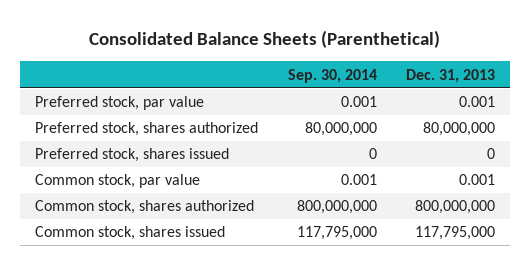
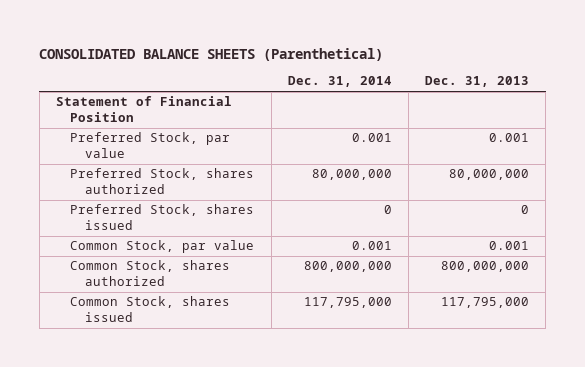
- Consolidated Balance Sheets (Parenthetical)
+ CONSOLIDATED BALANCE SHEETS (Parenthetical)
- | Sep. 30, 2014 | Dec. 31, 2013
+ | Dec. 31, 2014 | Dec. 31, 2013
- Preferred stock, par value | 0.001 | 0.001
- Preferred stock, shares authorized | 80,000,000 | 80,000,000
- Preferred stock, shares issued | 0 | 0
- Common stock, par value | 0.001 | 0.001
- Common stock, shares authorized | 800,000,000 | 800,000,000
- Common stock, shares issued | 117,795,000 | 117,795,000
+ Statement of Financial Position
+ Preferred Stock, par value | 0.001 | 0.001
+ Preferred Stock, shares authorized | 80,000,000 | 80,000,000
+ Preferred Stock, shares issued | 0 | 0
+ Common Stock, par value | 0.001 | 0.001
+ Common Stock, shares authorized | 800,000,000 | 800,000,000
+ Common Stock, shares issued | 117,795,000 | 117,795,000

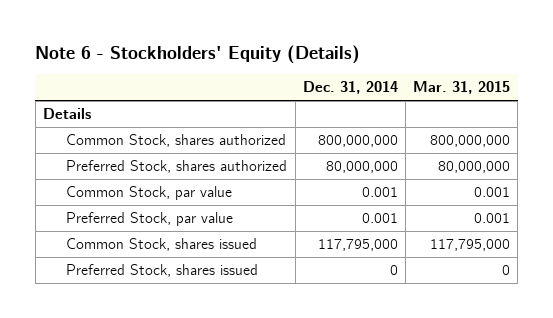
- CONSOLIDATED BALANCE SHEETS (Parenthetical)
+ Note 6 - Stockholders' Equity (Details)
- | Dec. 31, 2014 | Dec. 31, 2013
+ | Dec. 31, 2014 | Mar. 31, 2015
- Statement of Financial Position
+ Details
moved up: Common Stock, shares authorized | 800,000,000 | 800,000,000
moved down: Preferred Stock, par value | 0.001 | 0.001
moved down: Preferred Stock, shares issued | 0 | 0

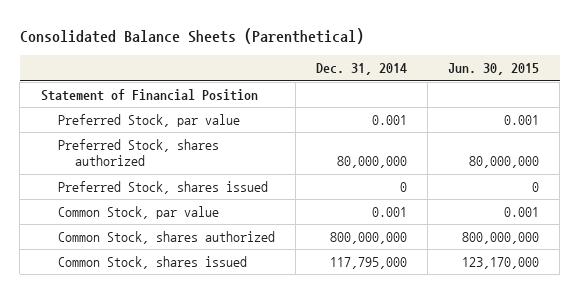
- Note 6 - Stockholders' Equity (Details)
+ Consolidated Balance Sheets (Parenthetical)
- | Dec. 31, 2014 | Mar. 31, 2015
+ | Dec. 31, 2014 | Jun. 30, 2015
- Details
+ Statement of Financial Position
moved up: Preferred Stock, par value | 0.001 | 0.001
moved up: Preferred Stock, shares issued | 0 | 0
moved down: Common Stock, shares authorized | 800,000,000 | 800,000,000

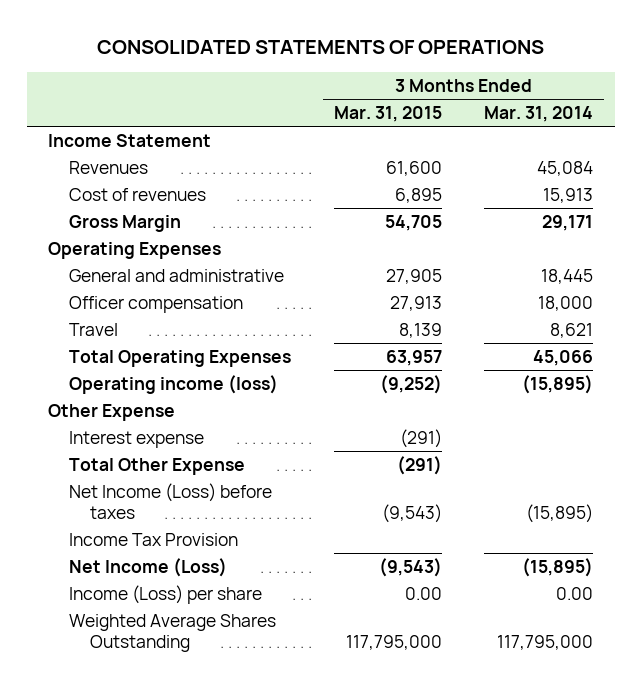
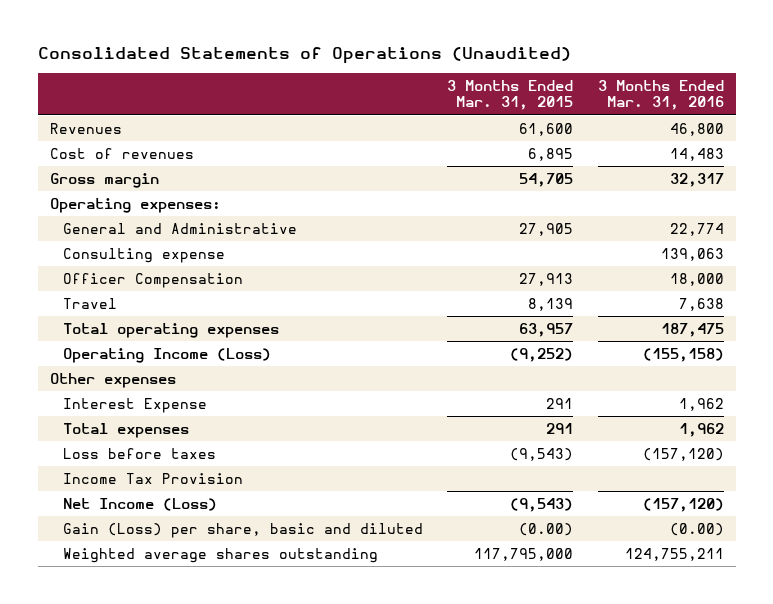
- CONSOLIDATED STATEMENTS OF OPERATIONS
+ Consolidated Statements of Operations (Unaudited)
- | 3 Months Ended Mar. 31, 2015 | 3 Months Ended Mar. 31, 2014
+ | 3 Months Ended Mar. 31, 2015 | 3 Months Ended Mar. 31, 2016
- Income Statement
- Gross Margin | 54,705 | 29,171
- Operating Expenses
- General and administrative | 27,905 | 18,445
- Officer compensation | 27,913 | 18,000
+ Gross margin | 54,705 | 32,317
+ Operating expenses:
+ General and Administrative | 27,905 | 22,774
+ Consulting expense | | 139,063
+ Officer Compensation | 27,913 | 18,000
- Total Operating Expenses | 63,957 | 45,066
- Operating income (loss) | (9,252) | (15,895)
- Other Expense
- Interest expense | (291) |
- Total Other Expense | (291) |
- Net Income (Loss) before taxes | (9,543) | (15,895)
+ Total operating expenses | 63,957 | 187,475
+ Operating Income (Loss) | (9,252) | (155,158)
+ Other expenses
+ Interest Expense | 291 | 1,962
+ Total expenses | 291 | 1,962
+ Loss before taxes | (9,543) | (157,120)
- Income (Loss) per share | 0.00 | 0.00
- Weighted Average Shares Outstanding | 117,795,000 | 117,795,000
+ Gain (Loss) per share, basic and diluted | (0.00) | (0.00)
+ Weighted average shares outstanding | 117,795,000 | 124,755,211

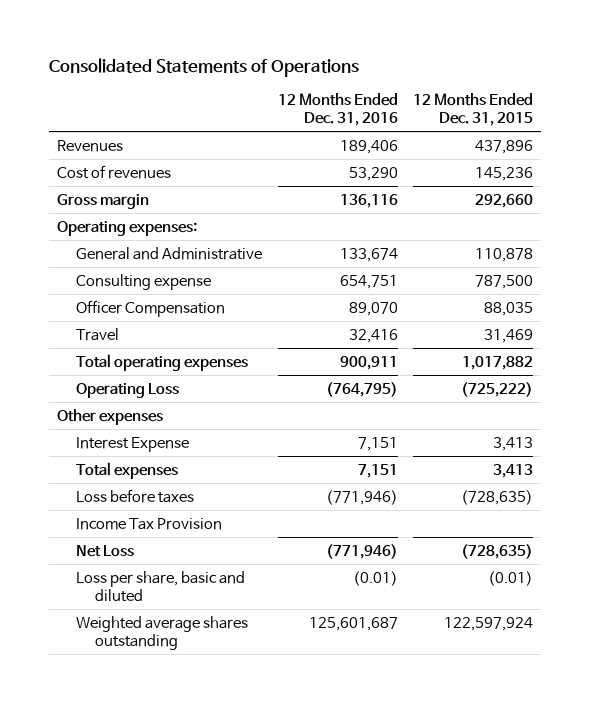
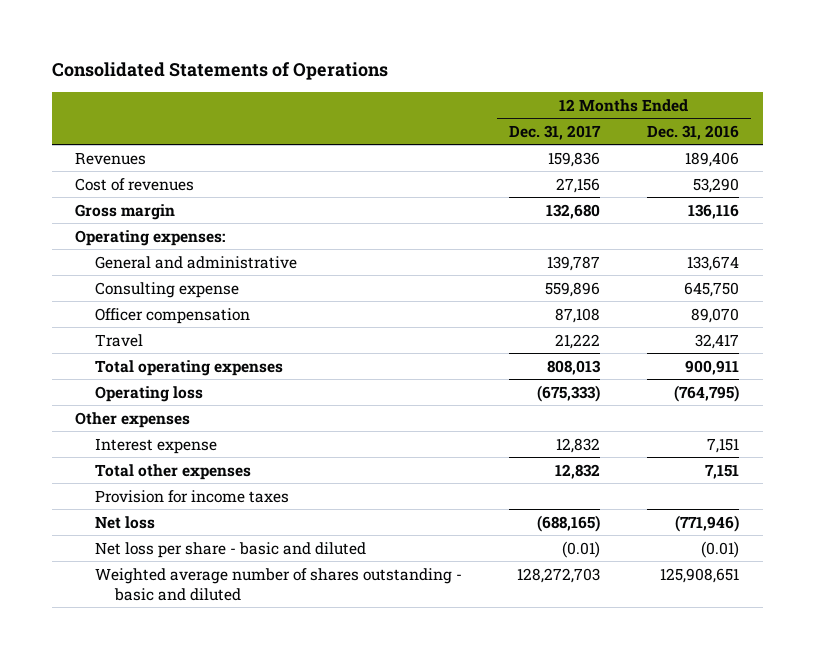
- | 12 Months Ended Dec. 31, 2016 | 12 Months Ended Dec. 31, 2015
+ | 12 Months Ended Dec. 31, 2017 | 12 Months Ended Dec. 31, 2016
- General and Administrative | 133,674 | 110,878
- Consulting expense | 654,751 | 787,500
- Officer Compensation | 89,070 | 88,035
- Travel | 32,416 | 31,469
+ General and administrative | 139,787 | 133,674
+ Consulting expense | 559,896 | 645,750
+ Officer compensation | 87,108 | 89,070
+ Travel | 21,222 | 32,417
- Operating Loss | (764,795) | (725,222)
+ Operating loss | (675,333) | (764,795)
- Interest Expense | 7,151 | 3,413
- Total expenses | 7,151 | 3,413
- Loss before taxes | (771,946) | (728,635)
- Income Tax Provision
- Net Loss | (771,946) | (728,635)
- Loss per share, basic and diluted | (0.01) | (0.01)
- Weighted average shares outstanding | 125,601,687 | 122,597,924
+ Interest expense | 12,832 | 7,151
+ Total other expenses | 12,832 | 7,151
+ Provision for income taxes
+ Net loss | (688,165) | (771,946)
+ Net loss per share - basic and diluted | (0.01) | (0.01)
+ Weighted average number of shares outstanding - basic and diluted | 128,272,703 | 125,908,651

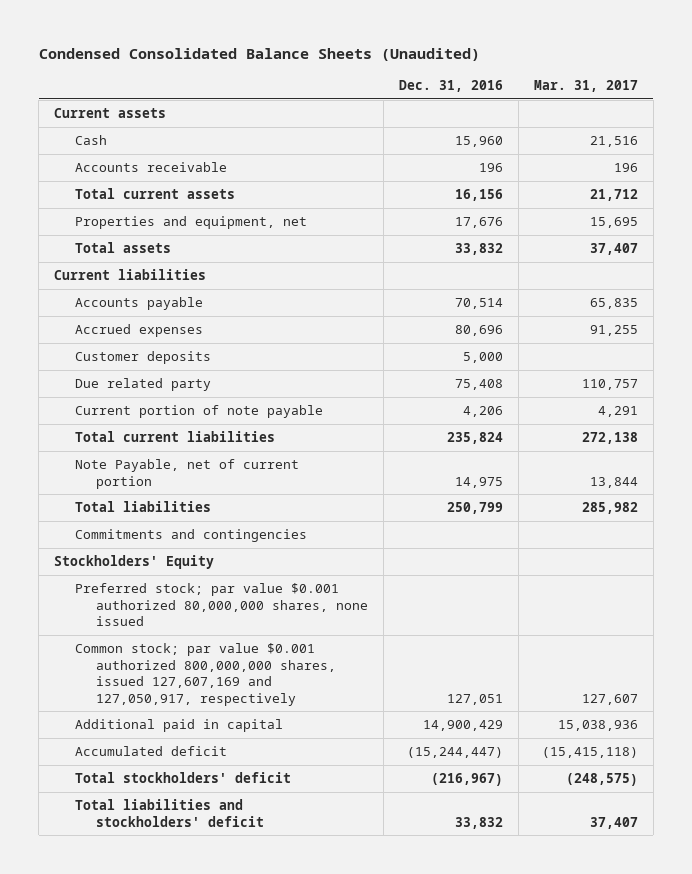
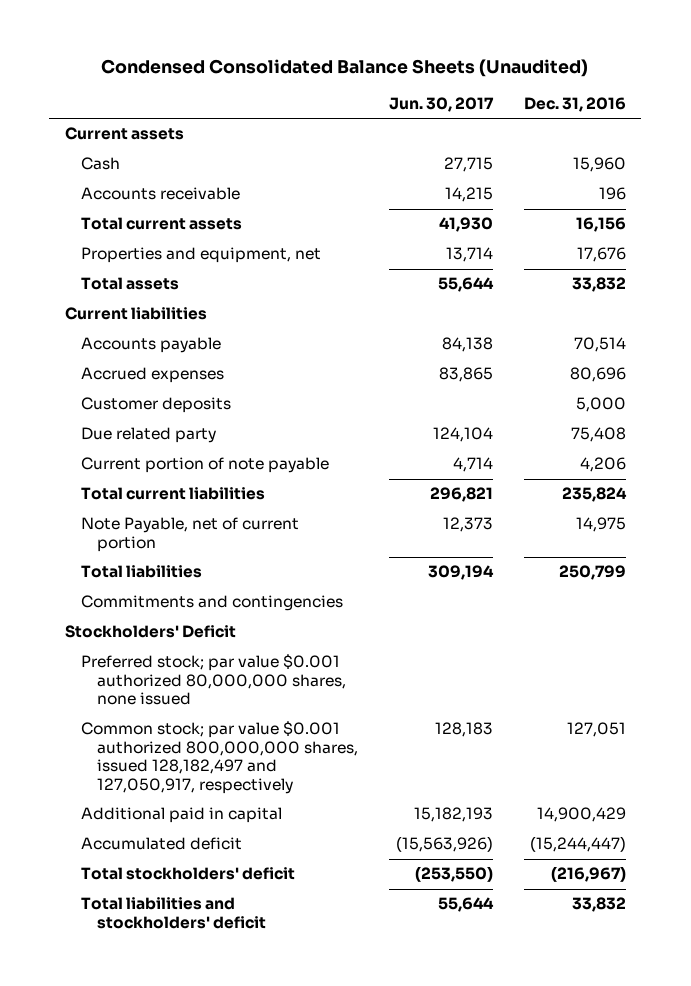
- | Dec. 31, 2016 | Mar. 31, 2017
+ | Jun. 30, 2017 | Dec. 31, 2016
- Stockholders' Equity
+ Stockholders' Deficit
- Common stock; par value $0.001 authorized 800,000,000 shares, issued 127,607,169 and 127,050,917, respectively | 127,051 | 127,607
+ Common stock; par value $0.001 authorized 800,000,000 shares, issued 128,182,497 and 127,050,917, respectively | 128,183 | 127,051

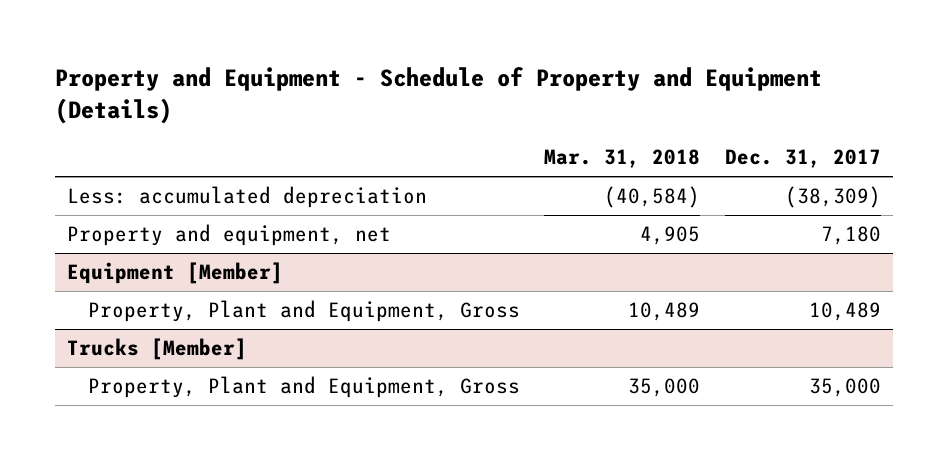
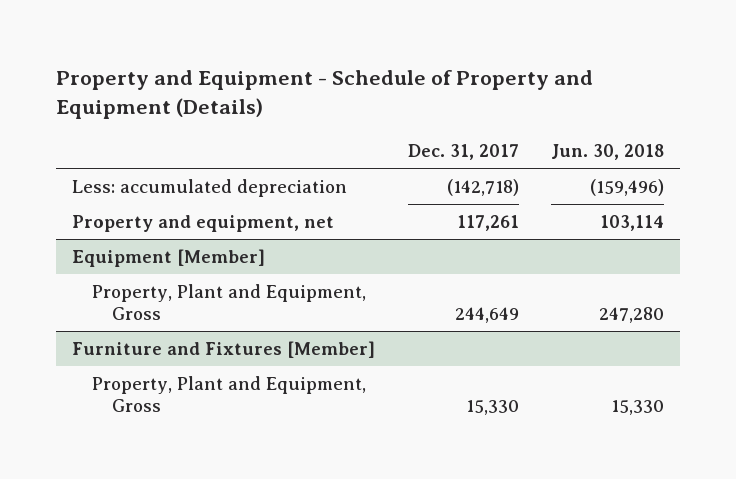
- | Mar. 31, 2018 | Dec. 31, 2017
+ | Dec. 31, 2017 | Jun. 30, 2018
- Less: accumulated depreciation | (40,584) | (38,309)
- Property and equipment, net | 4,905 | 7,180
+ Less: accumulated depreciation | (142,718) | (159,496)
+ Property and equipment, net | 117,261 | 103,114
@ Equipment [Member]
- Property, Plant and Equipment, Gross | 10,489 | 10,489
- Trucks [Member]
- Property, Plant and Equipment, Gross | 35,000 | 35,000
@ Equipment [Member]
+ Property, Plant and Equipment, Gross | 244,649 | 247,280
+ Furniture and Fixtures [Member]
+ Property, Plant and Equipment, Gross | 15,330 | 15,330

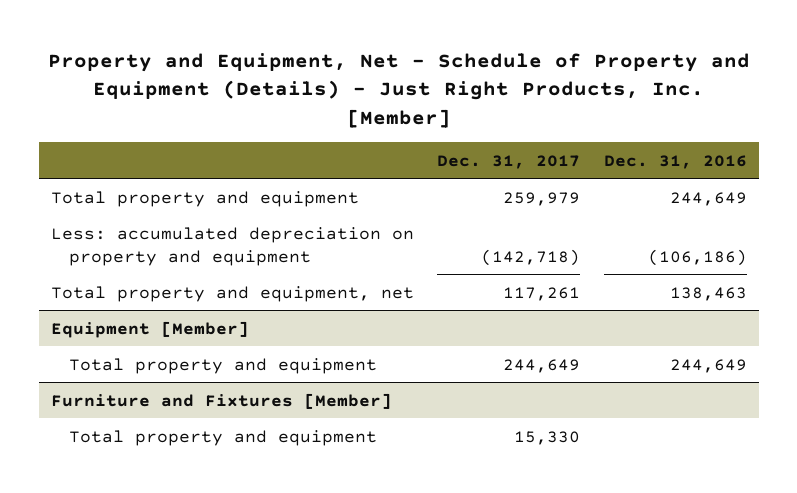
- Property and Equipment - Schedule of Property and Equipment (Details)
+ Property and Equipment, Net - Schedule of Property and Equipment (Details) - Just Right Products, Inc. [Member]
- | Dec. 31, 2017 | Jun. 30, 2018
+ | Dec. 31, 2017 | Dec. 31, 2016
- Less: accumulated depreciation | (142,718) | (159,496)
- Property and equipment, net | 117,261 | 103,114
+ Total property and equipment | 259,979 | 244,649
+ Less: accumulated depreciation on property and equipment | (142,718) | (106,186)
+ Total property and equipment, net | 117,261 | 138,463
@ Equipment [Member]
- Property, Plant and Equipment, Gross | 244,649 | 247,280
+ Total property and equipment | 244,649 | 244,649
@ Furniture and Fixtures [Member]
- Property, Plant and Equipment, Gross | 15,330 | 15,330
+ Total property and equipment | 15,330 |

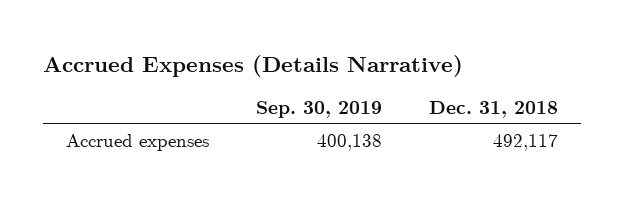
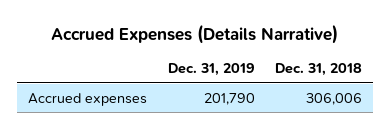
- | Sep. 30, 2019 | Dec. 31, 2018
+ | Dec. 31, 2019 | Dec. 31, 2018
- Accrued expenses | 400,138 | 492,117
+ Accrued expenses | 201,790 | 306,006

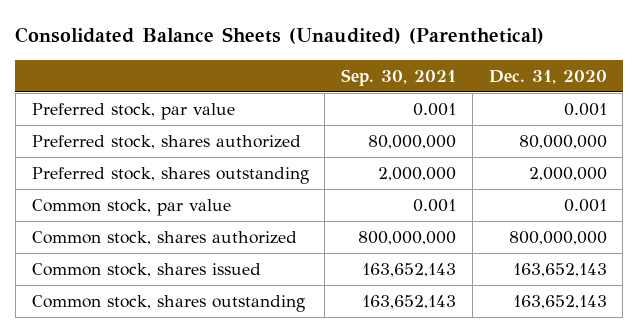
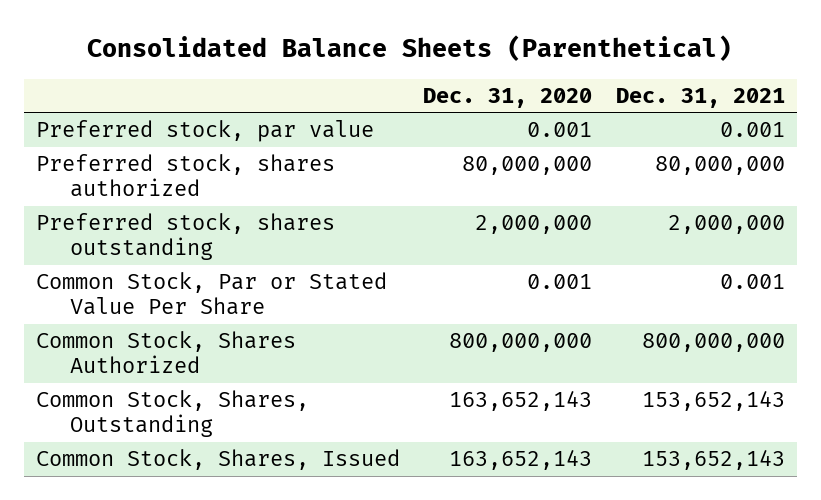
- Consolidated Balance Sheets (Unaudited) (Parenthetical)
+ Consolidated Balance Sheets (Parenthetical)
- | Sep. 30, 2021 | Dec. 31, 2020
+ | Dec. 31, 2020 | Dec. 31, 2021
- Common stock, par value | 0.001 | 0.001
- Common stock, shares authorized | 800,000,000 | 800,000,000
- Common stock, shares issued | 163,652,143 | 163,652,143
- Common stock, shares outstanding | 163,652,143 | 163,652,143
+ Common Stock, Par or Stated Value Per Share | 0.001 | 0.001
+ Common Stock, Shares Authorized | 800,000,000 | 800,000,000
+ Common Stock, Shares, Outstanding | 163,652,143 | 153,652,143
+ Common Stock, Shares, Issued | 163,652,143 | 153,652,143

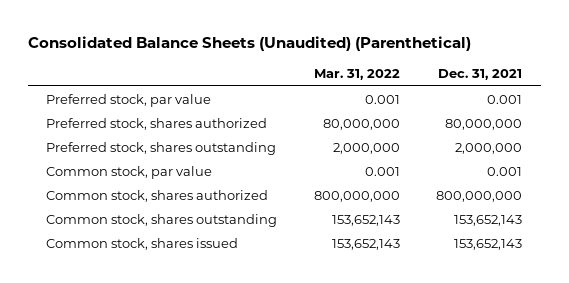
- Consolidated Balance Sheets (Parenthetical)
+ Consolidated Balance Sheets (Unaudited) (Parenthetical)
- | Dec. 31, 2020 | Dec. 31, 2021
+ | Mar. 31, 2022 | Dec. 31, 2021
- Common Stock, Par or Stated Value Per Share | 0.001 | 0.001
- Common Stock, Shares Authorized | 800,000,000 | 800,000,000
- Common Stock, Shares, Outstanding | 163,652,143 | 153,652,143
- Common Stock, Shares, Issued | 163,652,143 | 153,652,143
+ Common stock, par value | 0.001 | 0.001
+ Common stock, shares authorized | 800,000,000 | 800,000,000
+ Common stock, shares outstanding | 153,652,143 | 153,652,143
+ Common stock, shares issued | 153,652,143 | 153,652,143

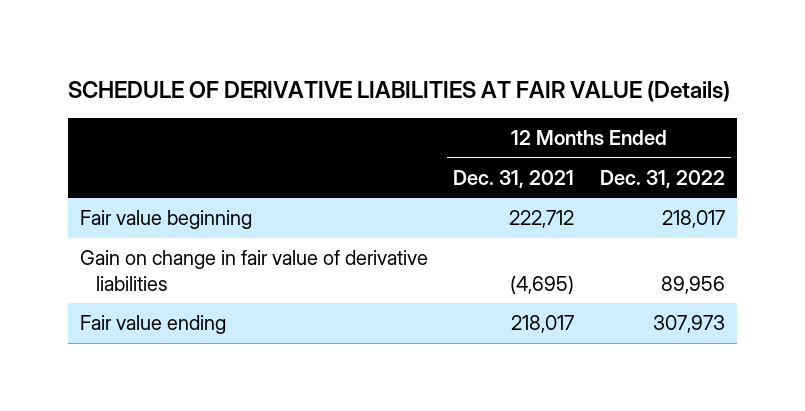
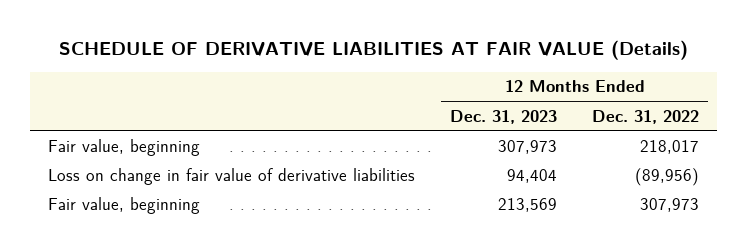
- | 12 Months Ended Dec. 31, 2021 | 12 Months Ended Dec. 31, 2022
+ | 12 Months Ended Dec. 31, 2023 | 12 Months Ended Dec. 31, 2022
- Fair value beginning | 222,712 | 218,017
- Gain on change in fair value of derivative liabilities | (4,695) | 89,956
- Fair value ending | 218,017 | 307,973
+ Fair value, beginning | 307,973 | 218,017
+ Loss on change in fair value of derivative liabilities | 94,404 | (89,956)
+ Fair value, beginning | 213,569 | 307,973

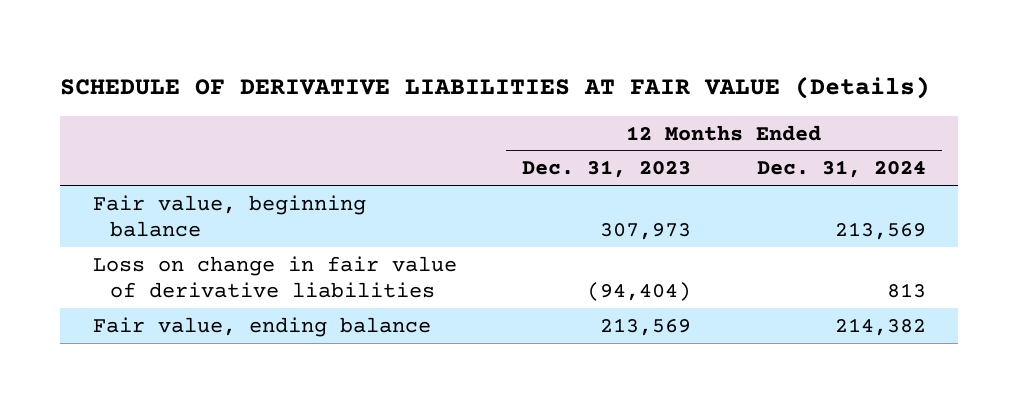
- | 12 Months Ended Dec. 31, 2023 | 12 Months Ended Dec. 31, 2022
+ | 12 Months Ended Dec. 31, 2023 | 12 Months Ended Dec. 31, 2024
- Fair value, beginning | 307,973 | 218,017
- Loss on change in fair value of derivative liabilities | 94,404 | (89,956)
- Fair value, beginning | 213,569 | 307,973
+ Fair value, beginning balance | 307,973 | 213,569
+ Loss on change in fair value of derivative liabilities | (94,404) | 813
+ Fair value, ending balance | 213,569 | 214,382

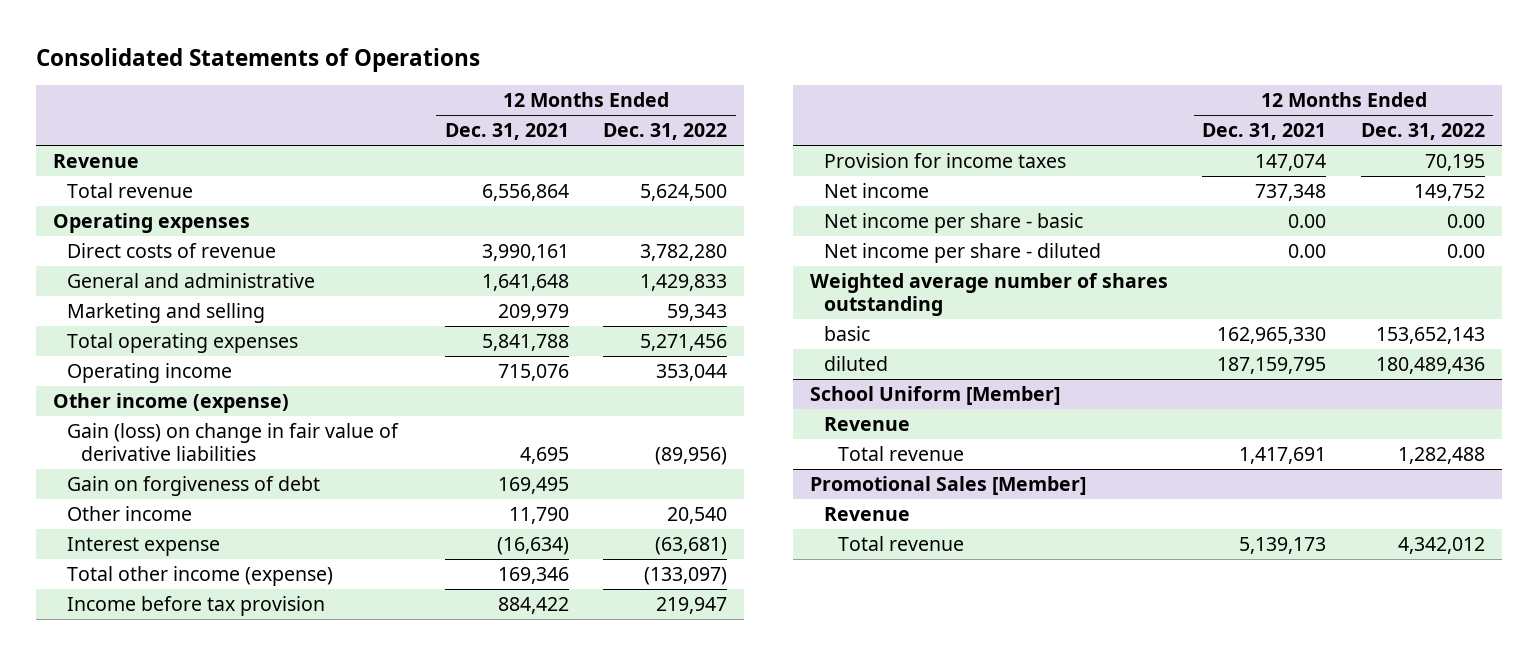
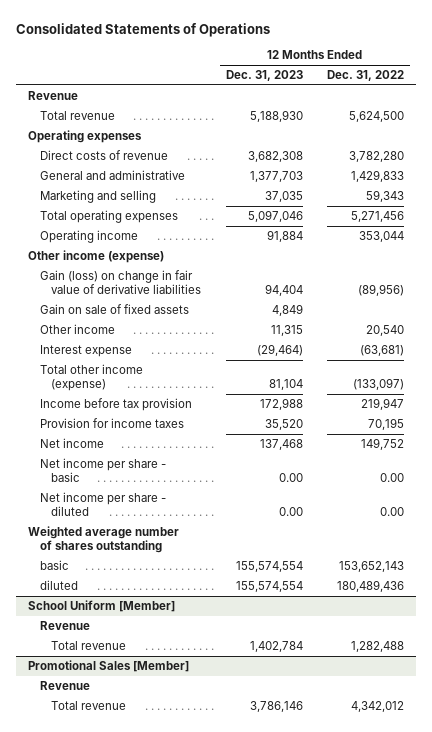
- | 12 Months Ended Dec. 31, 2021 | 12 Months Ended Dec. 31, 2022
+ | 12 Months Ended Dec. 31, 2023 | 12 Months Ended Dec. 31, 2022
- Gain on forgiveness of debt | 169,495 |
+ Gain on sale of fixed assets | 4,849 |

